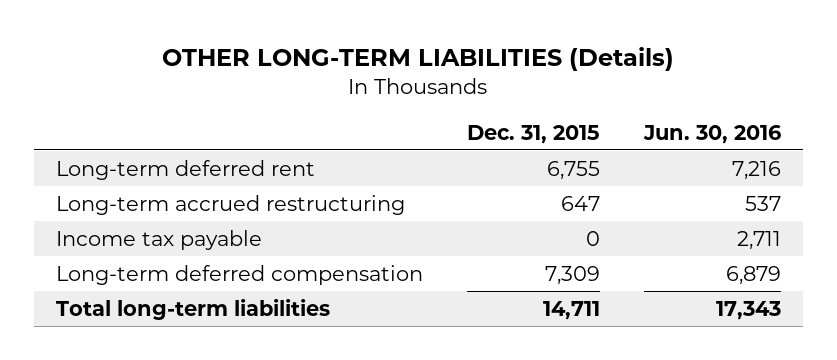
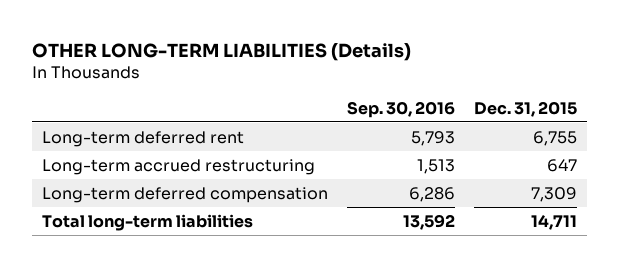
- | Dec. 31, 2015 | Jun. 30, 2016
+ | Sep. 30, 2016 | Dec. 31, 2015
- Income tax payable | 0 | 2,711

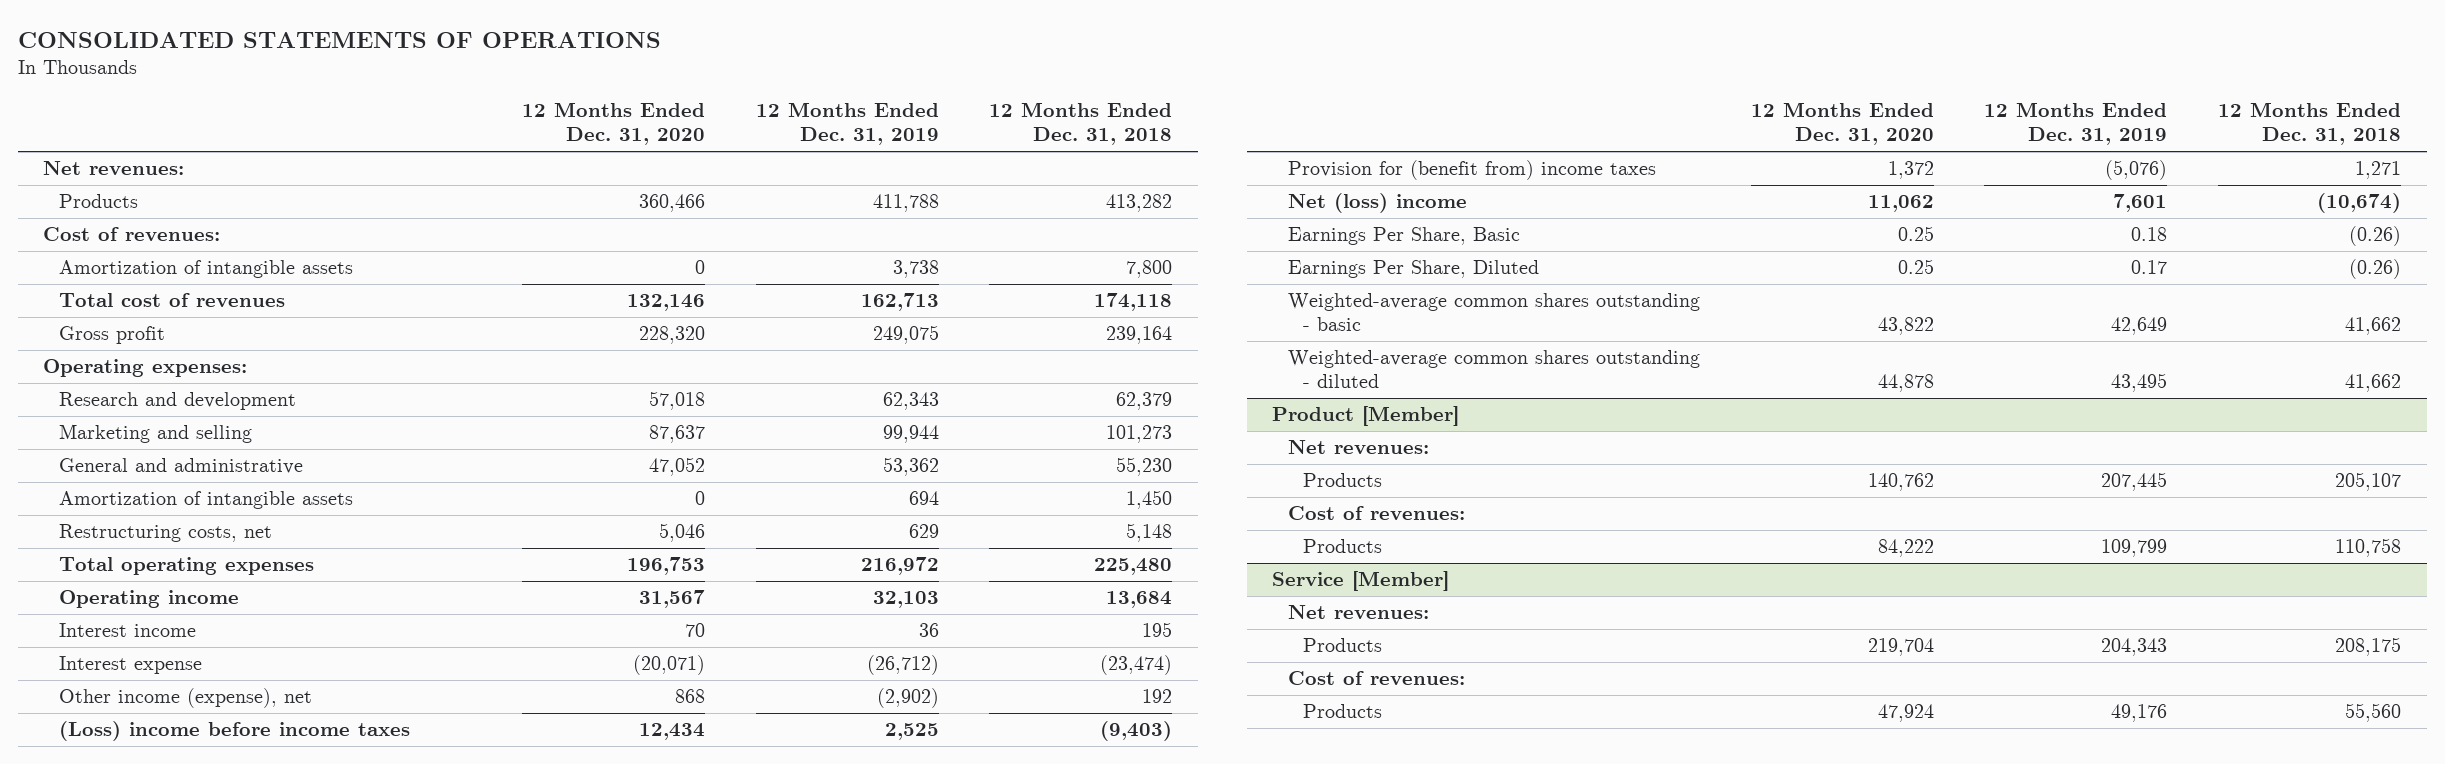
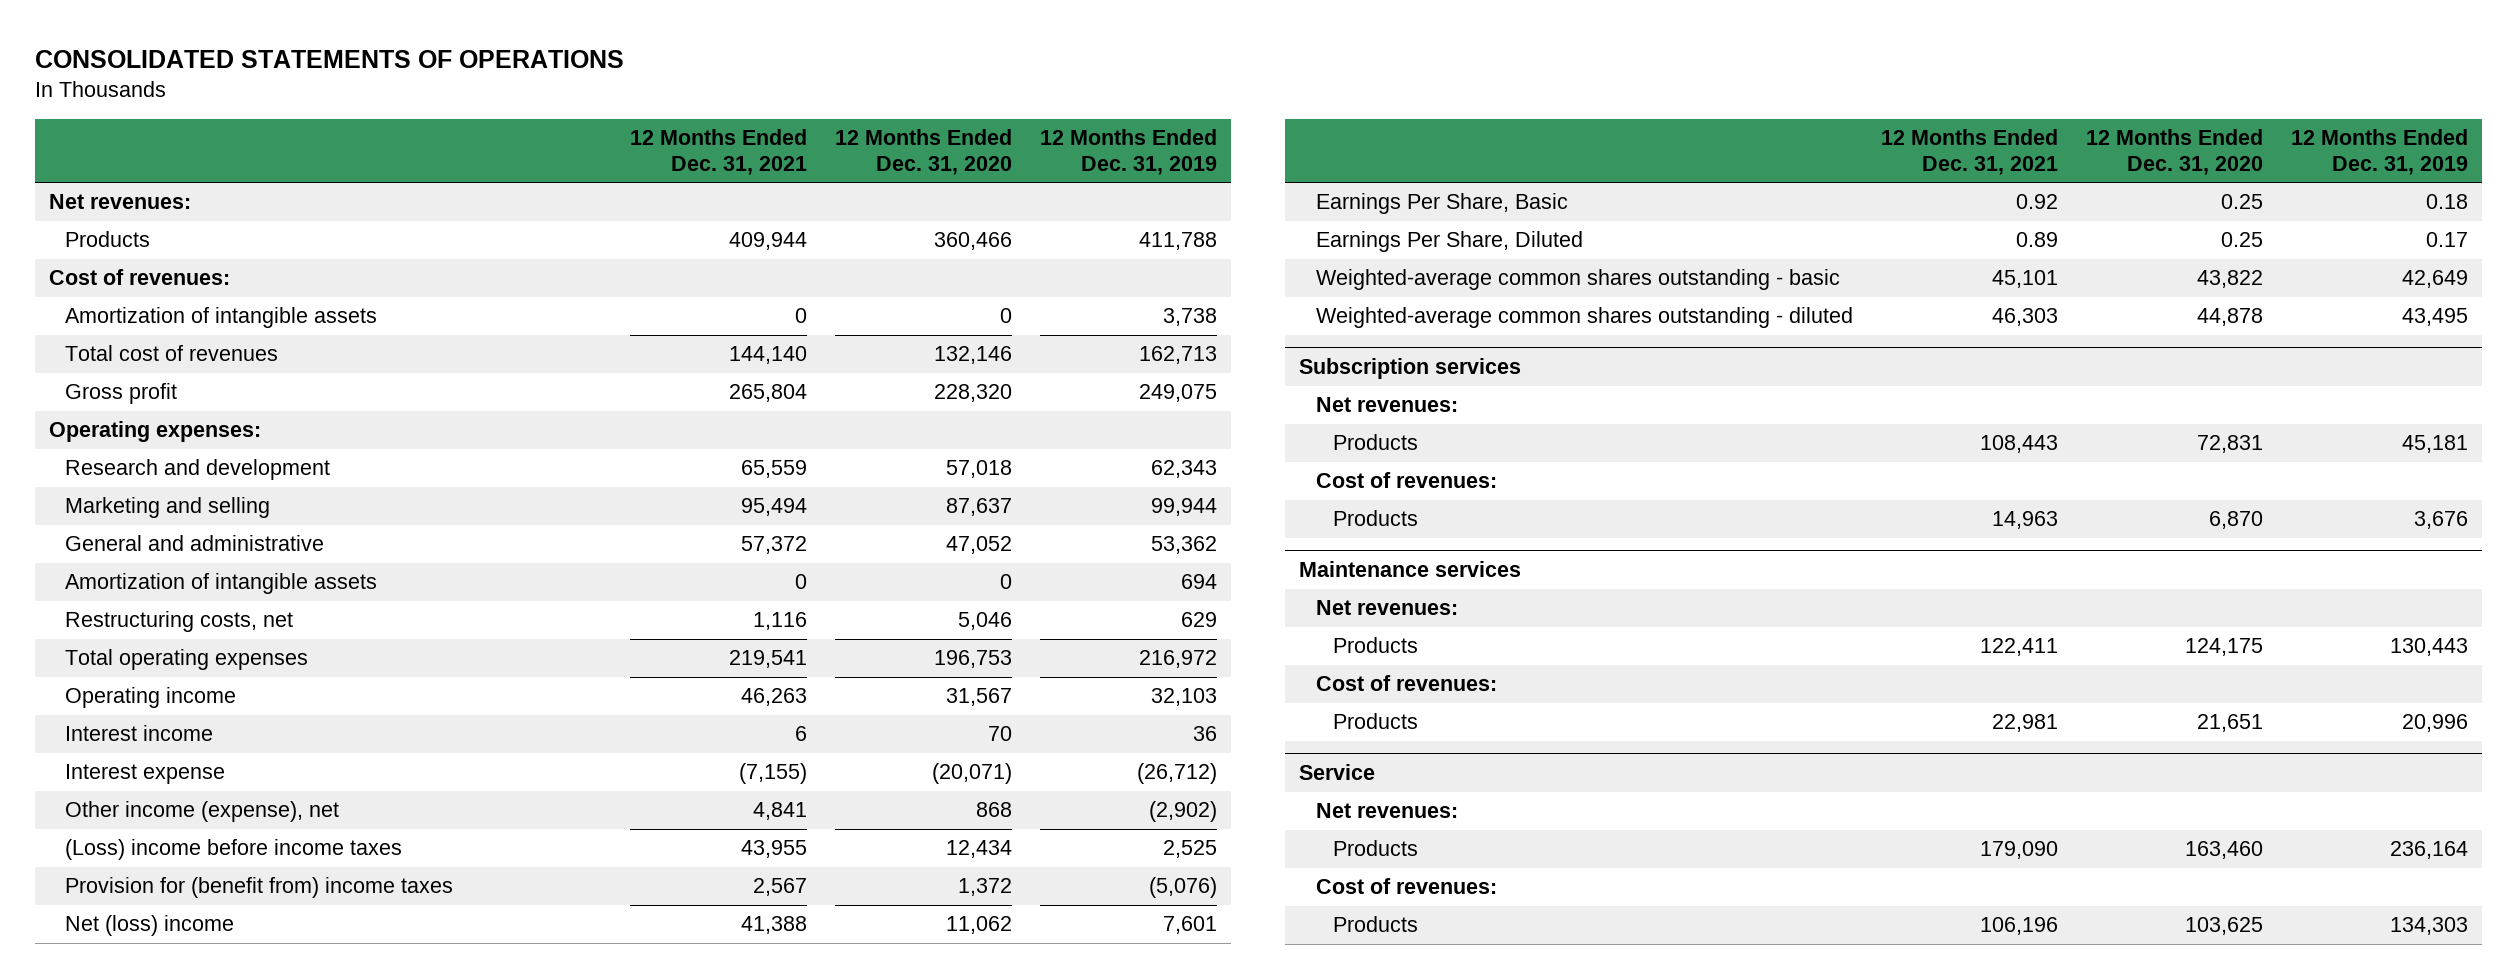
- | 12 Months Ended Dec. 31, 2020 | 12 Months Ended Dec. 31, 2019 | 12 Months Ended Dec. 31, 2018
+ | 12 Months Ended Dec. 31, 2021 | 12 Months Ended Dec. 31, 2020 | 12 Months Ended Dec. 31, 2019
- Product [Member]
+ Subscription services
- Products | 140,762 | 207,445 | 205,107
+ Products | 108,443 | 72,831 | 45,181
- Products | 84,222 | 109,799 | 110,758
- Service [Member]
+ Products | 14,963 | 6,870 | 3,676
+ Maintenance services
- Products | 219,704 | 204,343 | 208,175
+ Products | 122,411 | 124,175 | 130,443
- Products | 47,924 | 49,176 | 55,560
+ Products | 22,981 | 21,651 | 20,996
+ Service
+ Net revenues:
+ Products | 179,090 | 163,460 | 236,164
+ Cost of revenues:
+ Products | 106,196 | 103,625 | 134,303

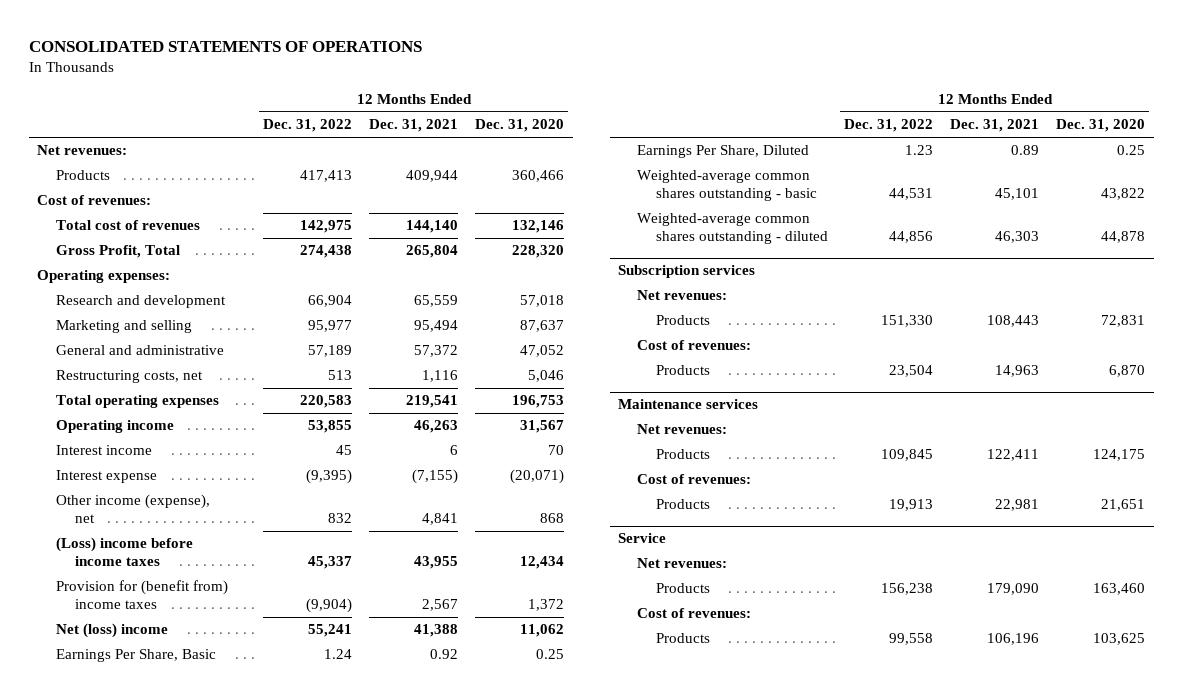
- | 12 Months Ended Dec. 31, 2021 | 12 Months Ended Dec. 31, 2020 | 12 Months Ended Dec. 31, 2019
+ | 12 Months Ended Dec. 31, 2022 | 12 Months Ended Dec. 31, 2021 | 12 Months Ended Dec. 31, 2020
- Amortization of intangible assets | 0 | 0 | 3,738
- Gross profit | 265,804 | 228,320 | 249,075
+ Gross Profit, Total | 274,438 | 265,804 | 228,320
- Amortization of intangible assets | 0 | 0 | 694

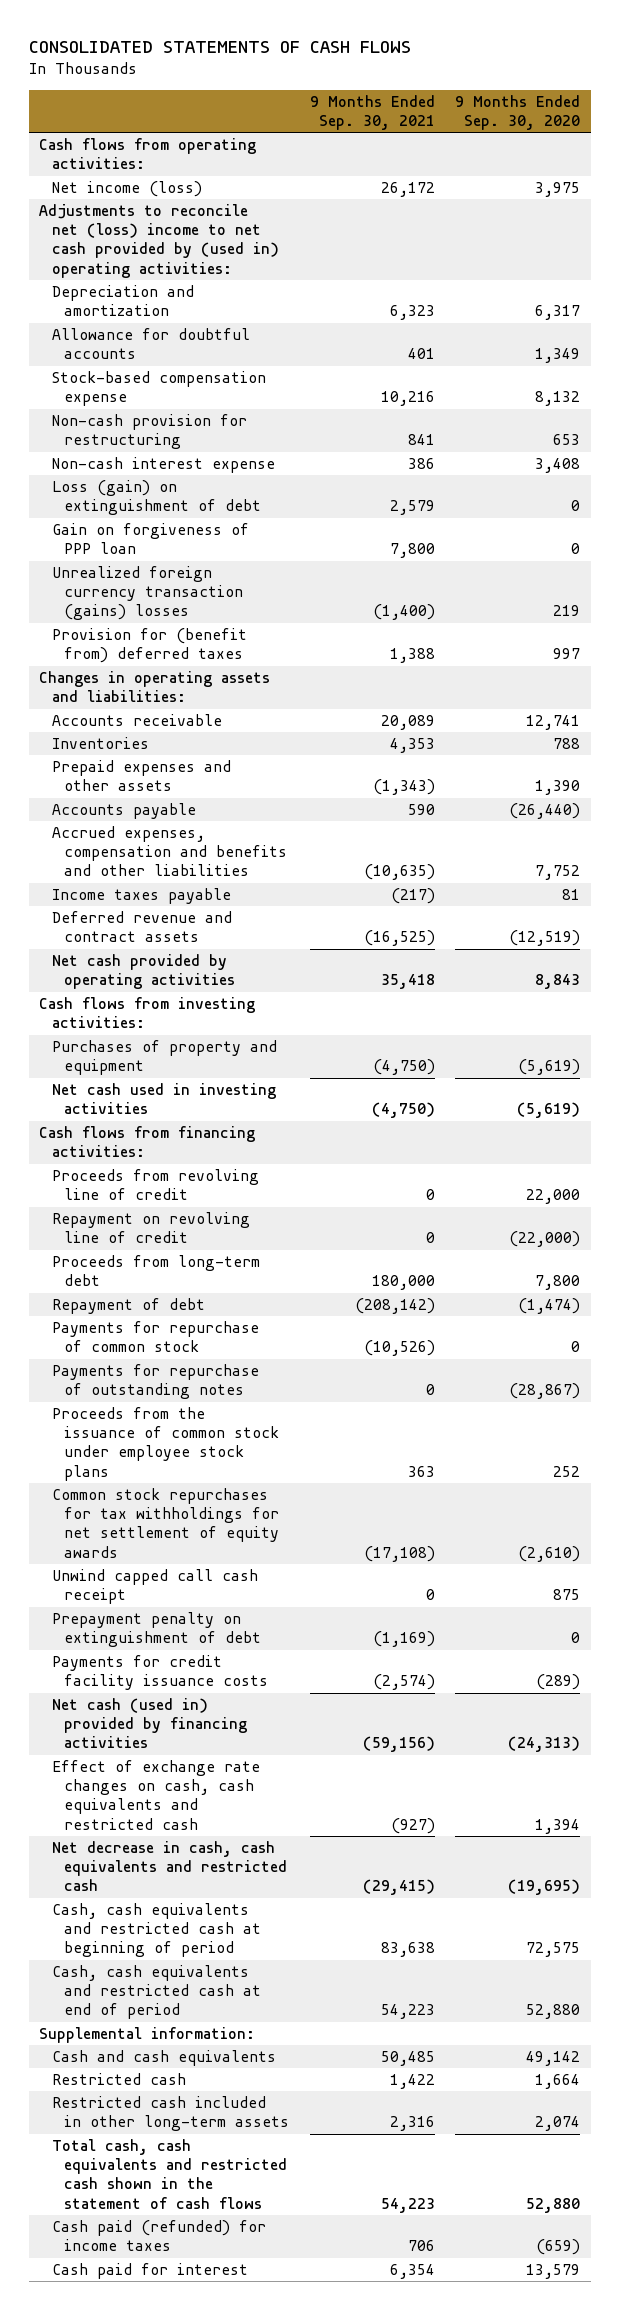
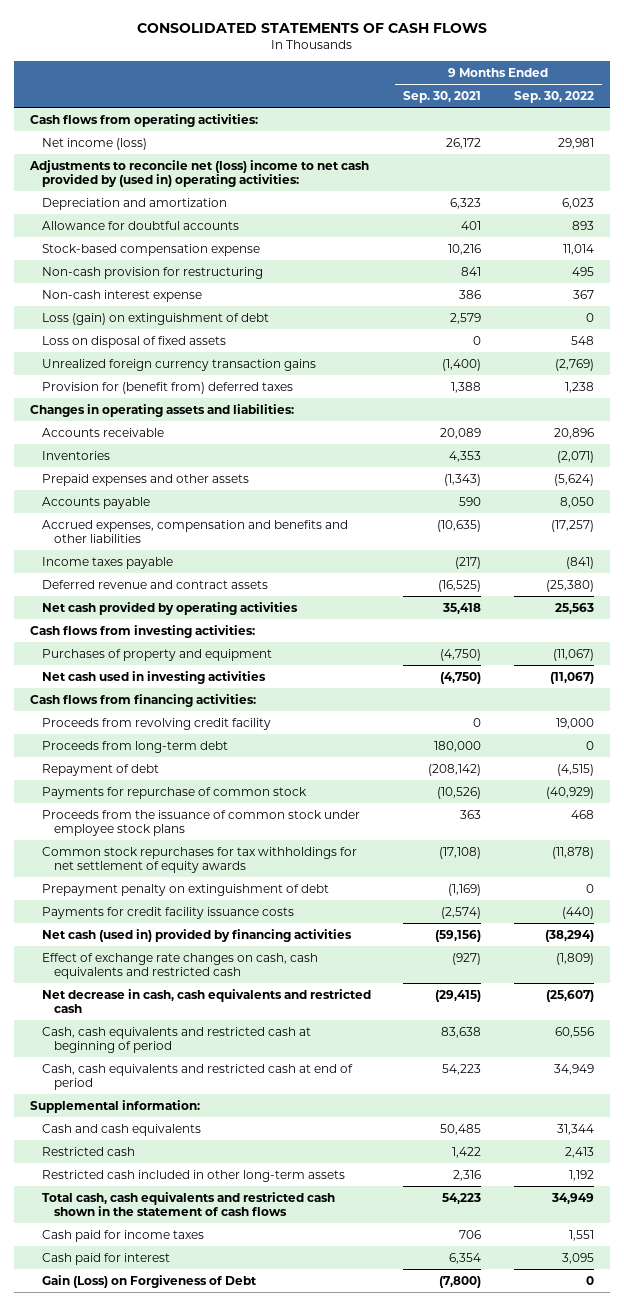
- | 9 Months Ended Sep. 30, 2021 | 9 Months Ended Sep. 30, 2020
+ | 9 Months Ended Sep. 30, 2021 | 9 Months Ended Sep. 30, 2022
- Gain on forgiveness of PPP loan | 7,800 | 0
- Unrealized foreign currency transaction (gains) losses | (1,400) | 219
+ Loss on disposal of fixed assets | 0 | 548
+ Unrealized foreign currency transaction gains | (1,400) | (2,769)
- Proceeds from revolving line of credit | 0 | 22,000
- Repayment on revolving line of credit | 0 | (22,000)
+ Proceeds from revolving credit facility | 0 | 19,000
- Payments for repurchase of outstanding notes | 0 | (28,867)
- Unwind capped call cash receipt | 0 | 875
- Cash paid (refunded) for income taxes | 706 | (659)
+ Cash paid for income taxes | 706 | 1,551
+ Gain (Loss) on Forgiveness of Debt | (7,800) | 0

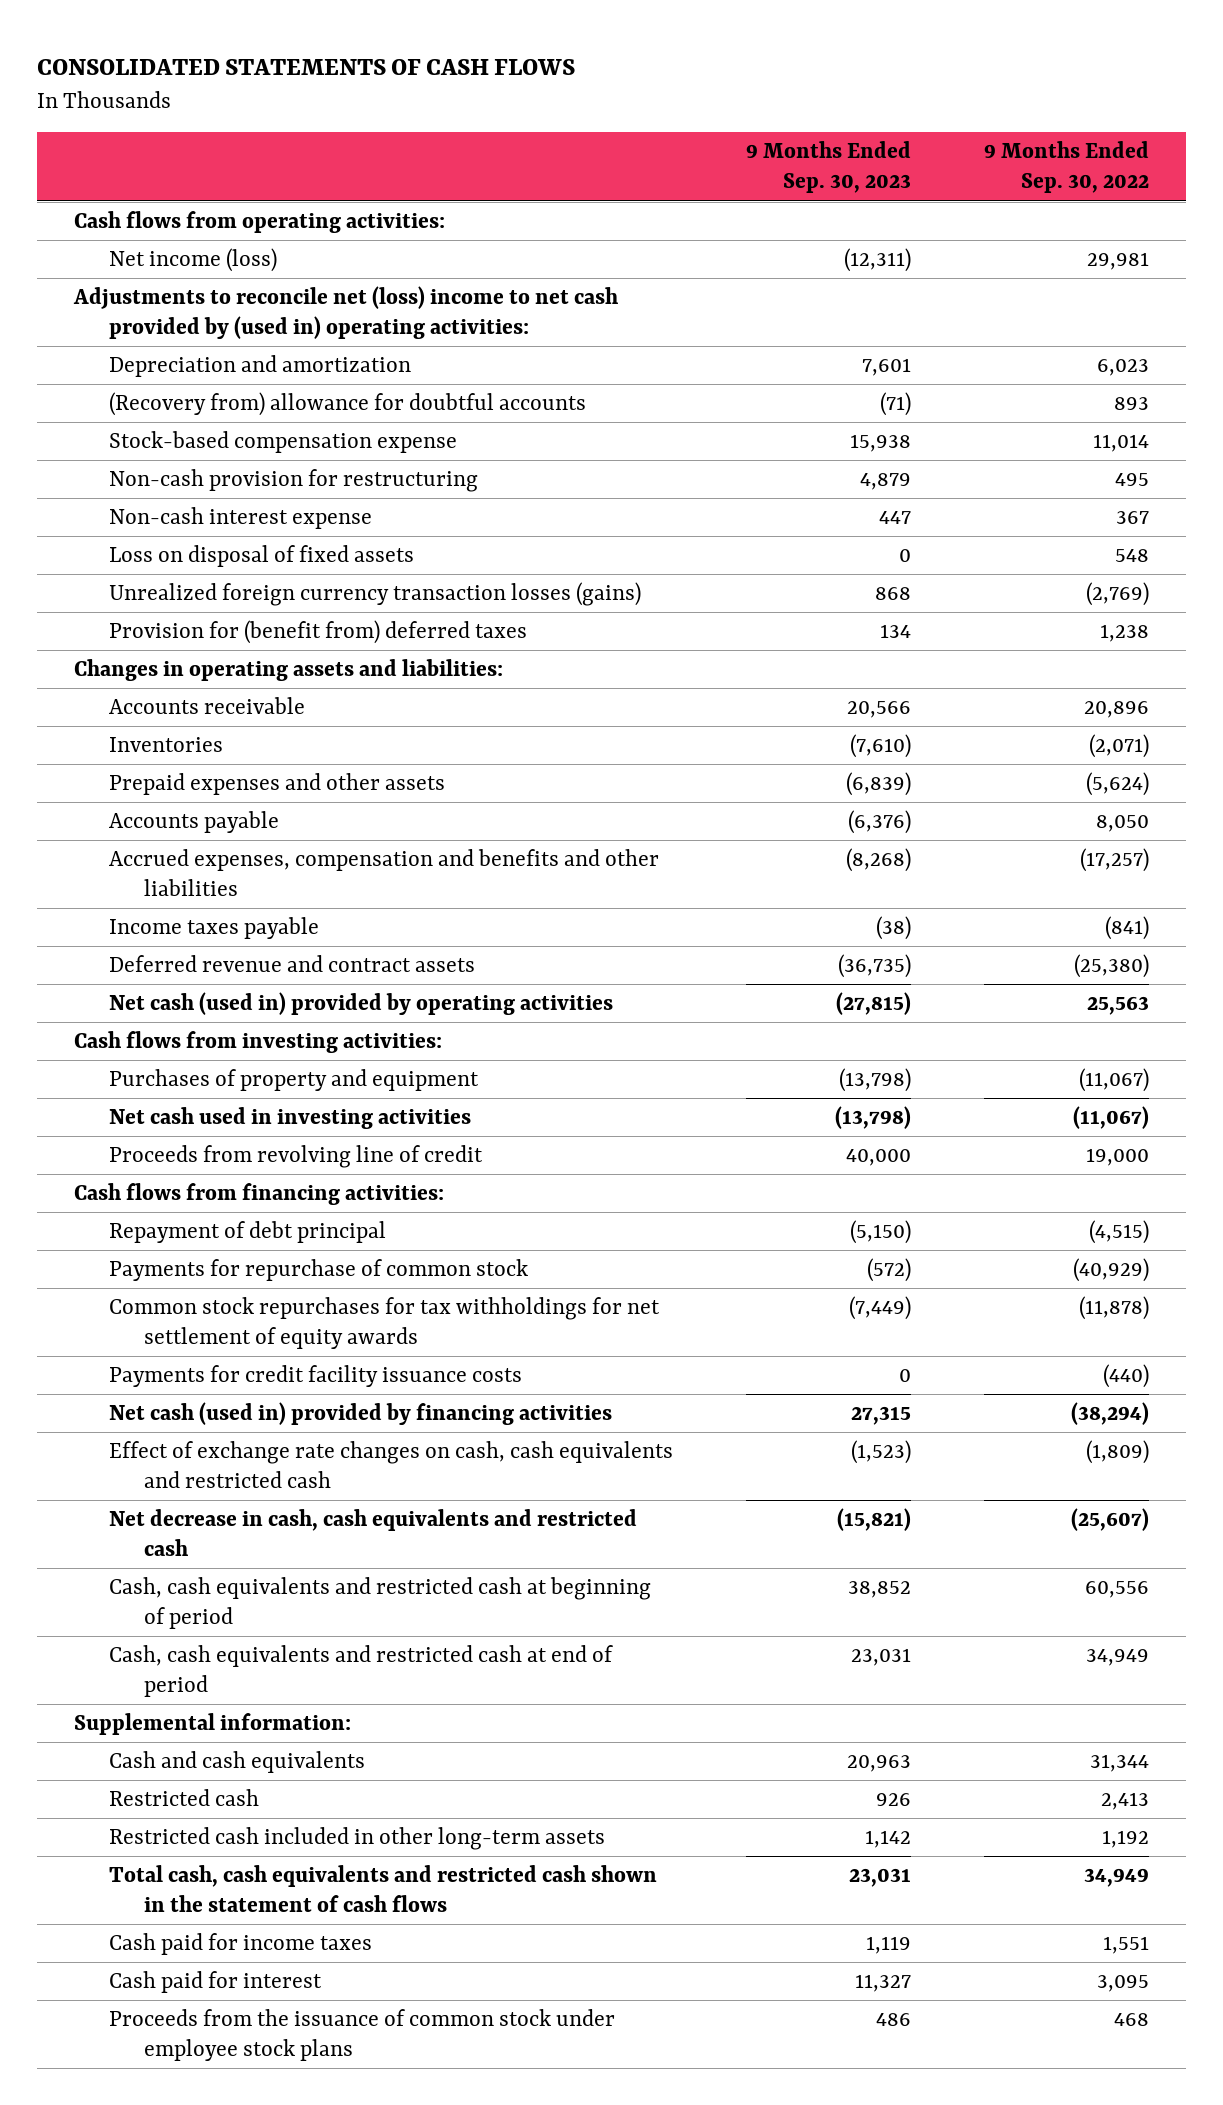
- | 9 Months Ended Sep. 30, 2021 | 9 Months Ended Sep. 30, 2022
+ | 9 Months Ended Sep. 30, 2023 | 9 Months Ended Sep. 30, 2022
- Allowance for doubtful accounts | 401 | 893
+ (Recovery from) allowance for doubtful accounts | (71) | 893
- Loss (gain) on extinguishment of debt | 2,579 | 0
- Unrealized foreign currency transaction gains | (1,400) | (2,769)
+ Unrealized foreign currency transaction losses (gains) | 868 | (2,769)
- Net cash provided by operating activities | 35,418 | 25,563
+ Net cash (used in) provided by operating activities | (27,815) | 25,563
+ Proceeds from revolving line of credit | 40,000 | 19,000
- Proceeds from revolving credit facility | 0 | 19,000
- Proceeds from long-term debt | 180,000 | 0
- Repayment of debt | (208,142) | (4,515)
+ Repayment of debt principal | (5,150) | (4,515)
- Prepayment penalty on extinguishment of debt | (1,169) | 0
- Gain (Loss) on Forgiveness of Debt | (7,800) | 0
moved down: Proceeds from the issuance of common stock under employee stock plans | 486 | 468

